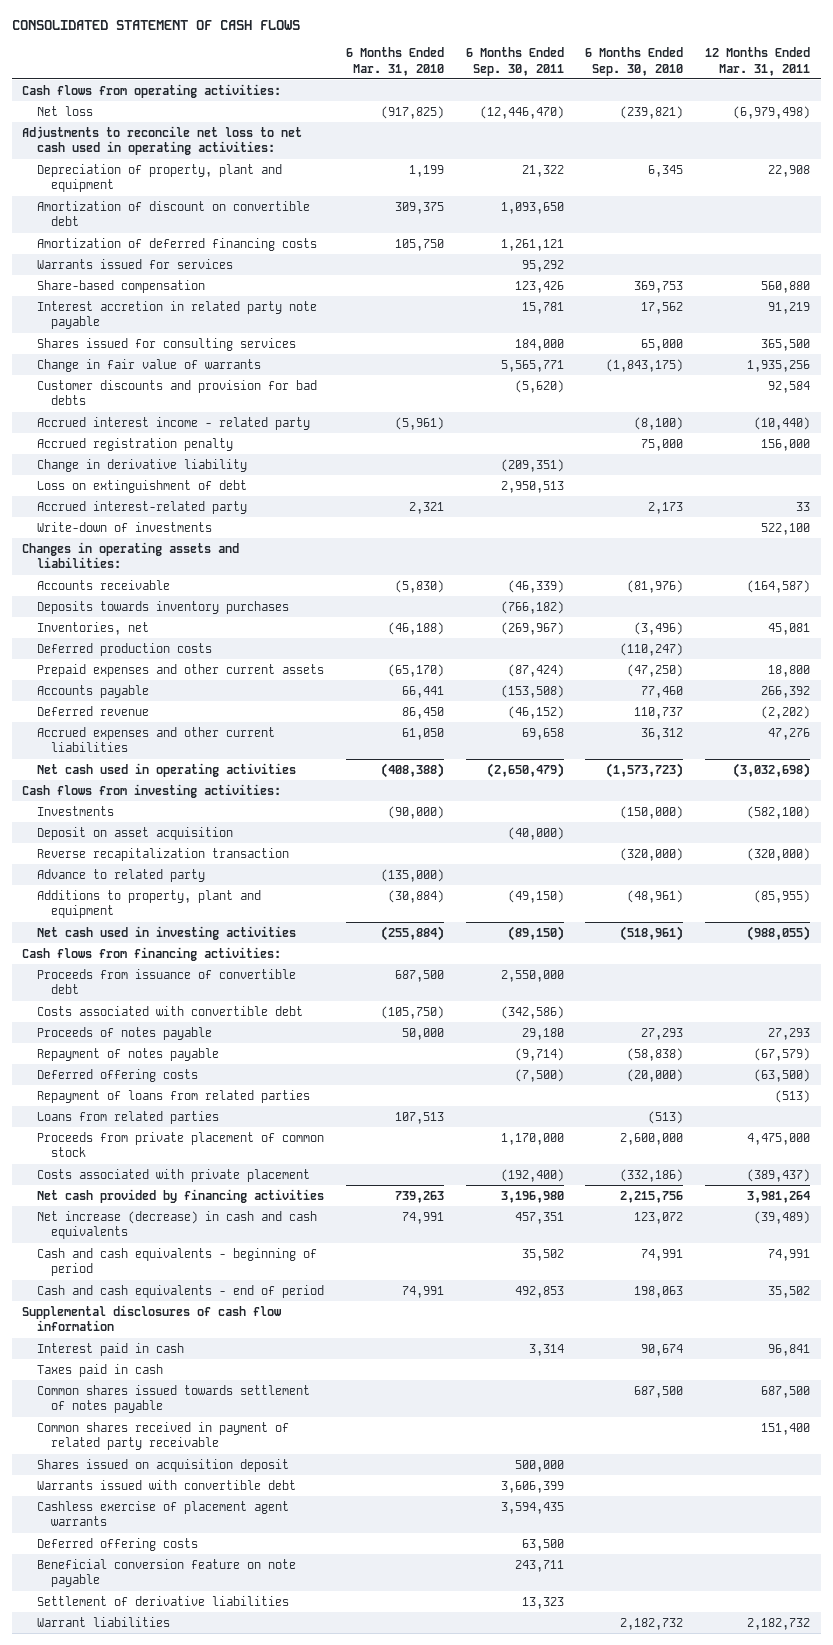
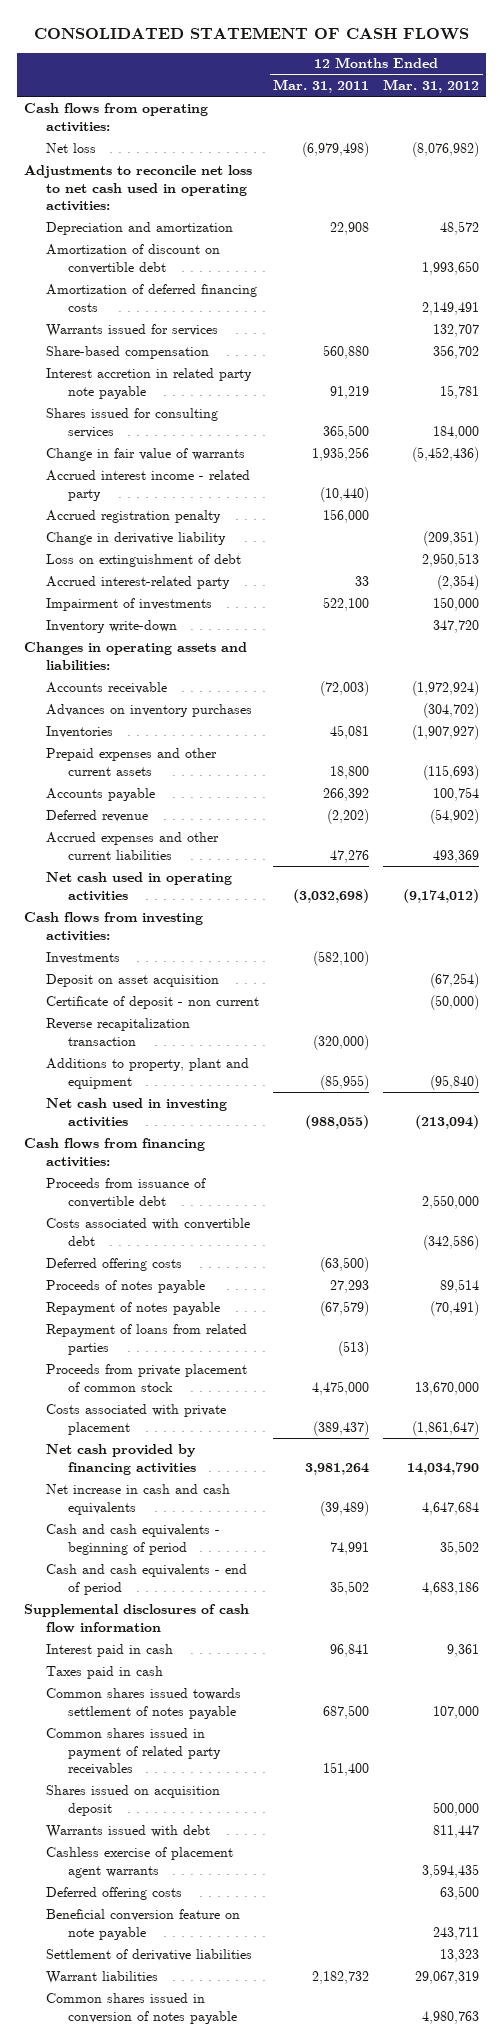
- | 6 Months Ended Mar. 31, 2010 | 6 Months Ended Sep. 30, 2011 | 6 Months Ended Sep. 30, 2010 | 12 Months Ended Mar. 31, 2011
+ | 12 Months Ended Mar. 31, 2011 | 12 Months Ended Mar. 31, 2012
- Depreciation of property, plant and equipment | 1,199 | 21,322 | 6,345 | 22,908
+ Depreciation and amortization | 22,908 | 48,572
- Customer discounts and provision for bad debts | | (5,620) | | 92,584
- Write-down of investments | | | | 522,100
+ Impairment of investments | 522,100 | 150,000
+ Inventory write-down | | 347,720
- Accounts receivable | (5,830) | (46,339) | (81,976) | (164,587)
- Deposits towards inventory purchases | | (766,182) | |
- Inventories, net | (46,188) | (269,967) | (3,496) | 45,081
- Deferred production costs | | | (110,247) |
+ Accounts receivable | (72,003) | (1,972,924)
+ Advances on inventory purchases | | (304,702)
+ Inventories | 45,081 | (1,907,927)
+ Certificate of deposit - non current | | (50,000)
- Advance to related party | (135,000) | | |
moved up: Deferred offering costs | (63,500) |
- Loans from related parties | 107,513 | | (513) |
- Net increase (decrease) in cash and cash equivalents | 74,991 | 457,351 | 123,072 | (39,489)
+ Net increase in cash and cash equivalents | (39,489) | 4,647,684
- Common shares received in payment of related party receivable | | | | 151,400
+ Common shares issued in payment of related party receivables | 151,400 |
- Warrants issued with convertible debt | | 3,606,399 | |
+ Warrants issued with debt | | 811,447
+ Common shares issued in conversion of notes payable | | 4,980,763

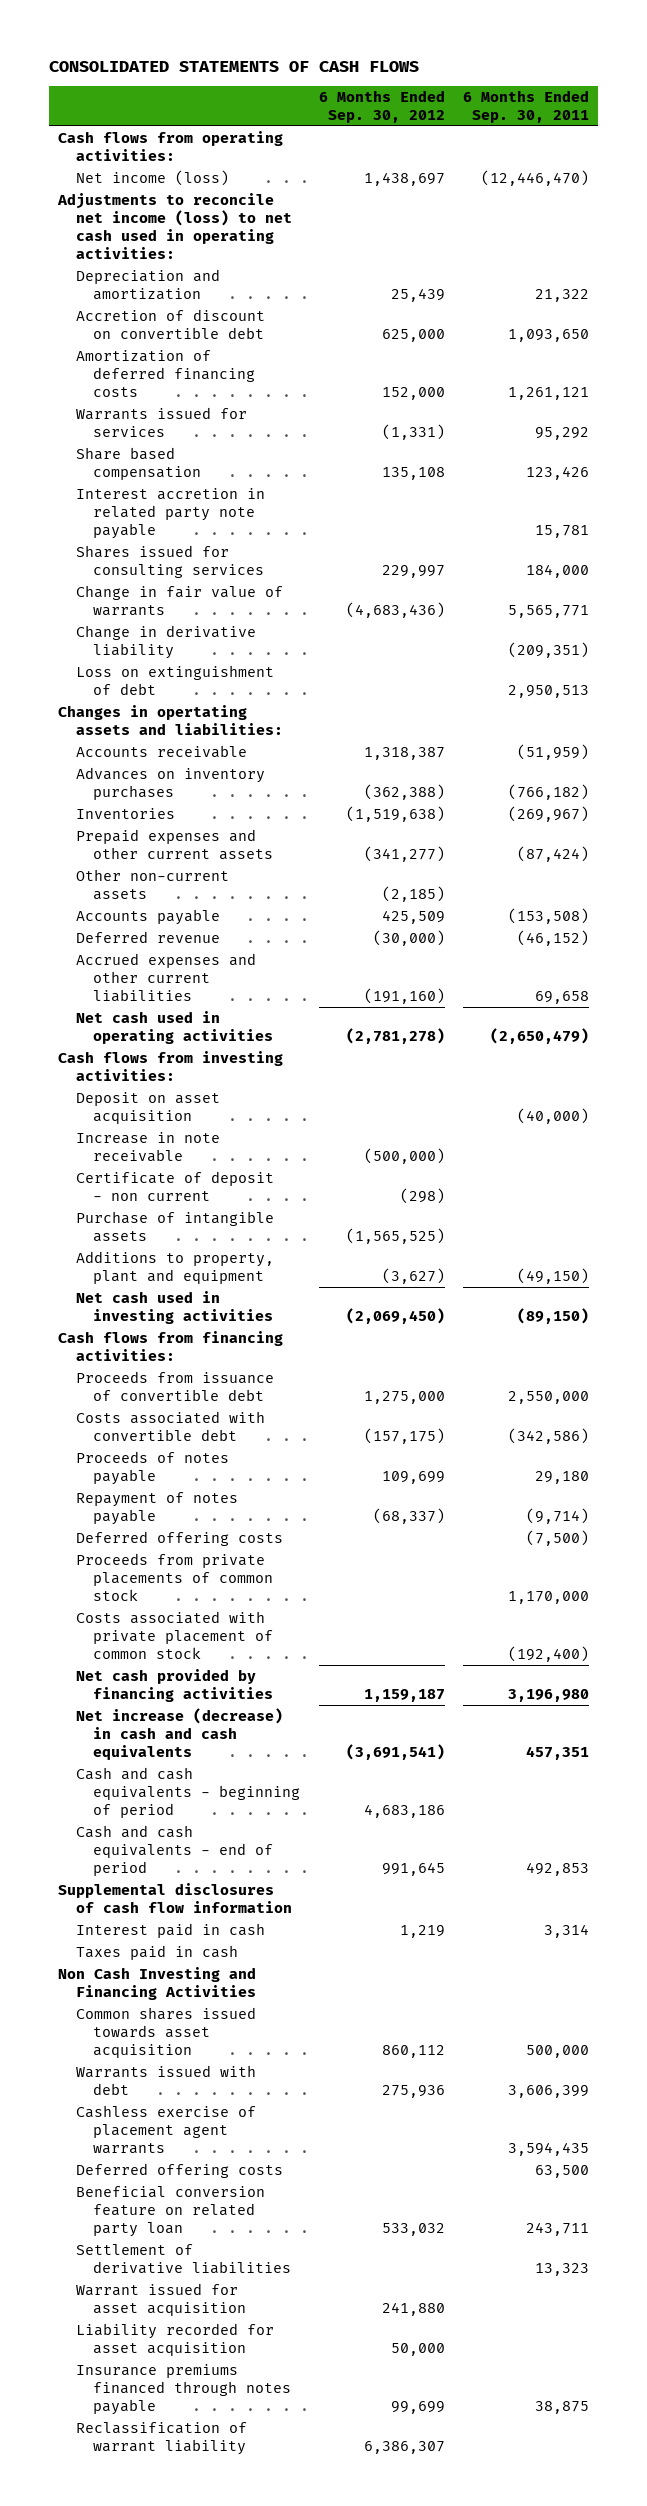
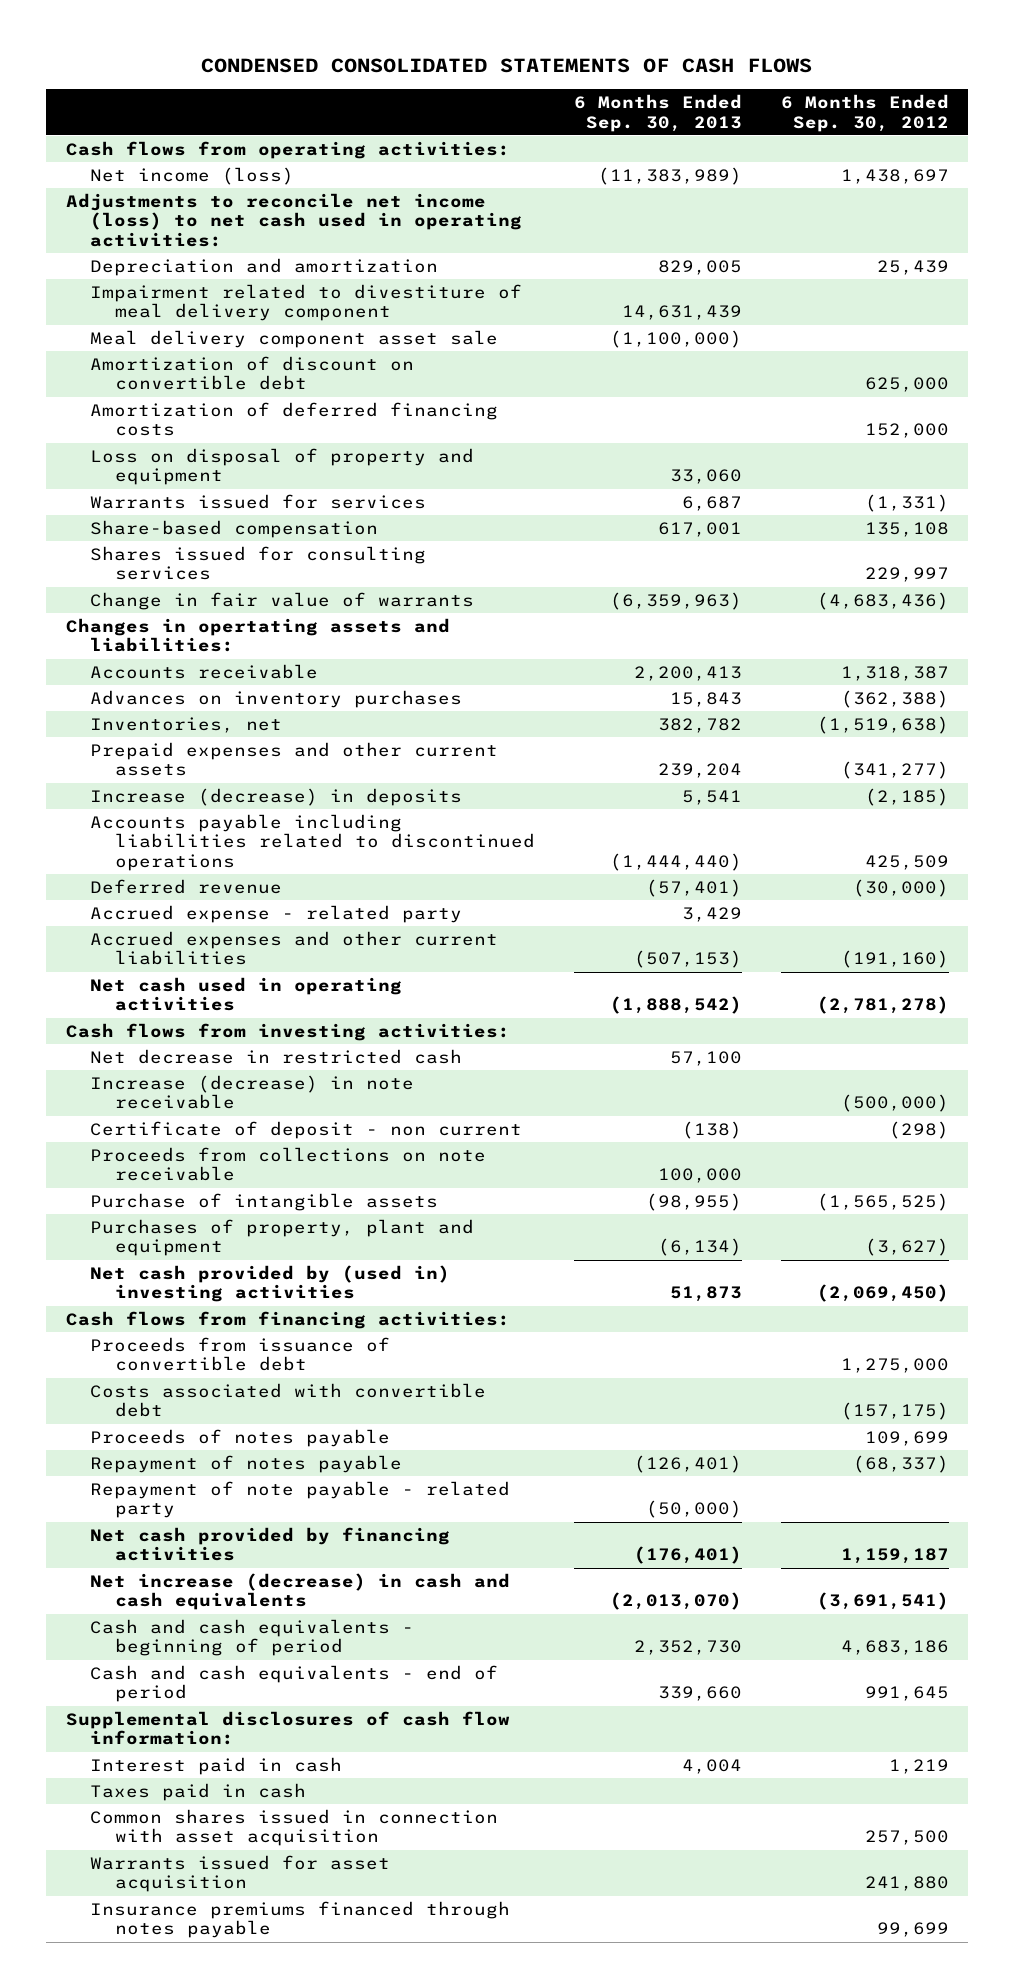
- CONSOLIDATED STATEMENTS OF CASH FLOWS
+ CONDENSED CONSOLIDATED STATEMENTS OF CASH FLOWS
- | 6 Months Ended Sep. 30, 2012 | 6 Months Ended Sep. 30, 2011
+ | 6 Months Ended Sep. 30, 2013 | 6 Months Ended Sep. 30, 2012
- Accretion of discount on convertible debt | 625,000 | 1,093,650
+ Impairment related to divestiture of meal delivery component | 14,631,439 |
+ Meal delivery component asset sale | (1,100,000) |
+ Amortization of discount on convertible debt | | 625,000
+ Loss on disposal of property and equipment | 33,060 |
- Share based compensation | 135,108 | 123,426
- Interest accretion in related party note payable | | 15,781
+ Share-based compensation | 617,001 | 135,108
- Change in derivative liability | | (209,351)
- Loss on extinguishment of debt | | 2,950,513
- Inventories | (1,519,638) | (269,967)
+ Inventories, net | 382,782 | (1,519,638)
- Other non-current assets | (2,185) |
- Accounts payable | 425,509 | (153,508)
+ Increase (decrease) in deposits | 5,541 | (2,185)
+ Accounts payable including liabilities related to discontinued operations | (1,444,440) | 425,509
+ Accrued expense - related party | 3,429 |
- Deposit on asset acquisition | | (40,000)
- Increase in note receivable | (500,000) |
+ Net decrease in restricted cash | 57,100 |
+ Increase (decrease) in note receivable | | (500,000)
+ Proceeds from collections on note receivable | 100,000 |
- Additions to property, plant and equipment | (3,627) | (49,150)
- Net cash used in investing activities | (2,069,450) | (89,150)
+ Purchases of property, plant and equipment | (6,134) | (3,627)
+ Net cash provided by (used in) investing activities | 51,873 | (2,069,450)
- Deferred offering costs | | (7,500)
- Proceeds from private placements of common stock | | 1,170,000
- Costs associated with private placement of common stock | | (192,400)
+ Repayment of note payable - related party | (50,000) |
- Supplemental disclosures of cash flow information
+ Supplemental disclosures of cash flow information:
- Non Cash Investing and Financing Activities
- Common shares issued towards asset acquisition | 860,112 | 500,000
- Warrants issued with debt | 275,936 | 3,606,399
- Cashless exercise of placement agent warrants | | 3,594,435
- Deferred offering costs | | 63,500
- Beneficial conversion feature on related party loan | 533,032 | 243,711
- Settlement of derivative liabilities | | 13,323
- Warrant issued for asset acquisition | 241,880 |
- Liability recorded for asset acquisition | 50,000 |
+ Common shares issued in connection with asset acquisition | | 257,500
+ Warrants issued for asset acquisition | | 241,880
- Reclassification of warrant liability | 6,386,307 |

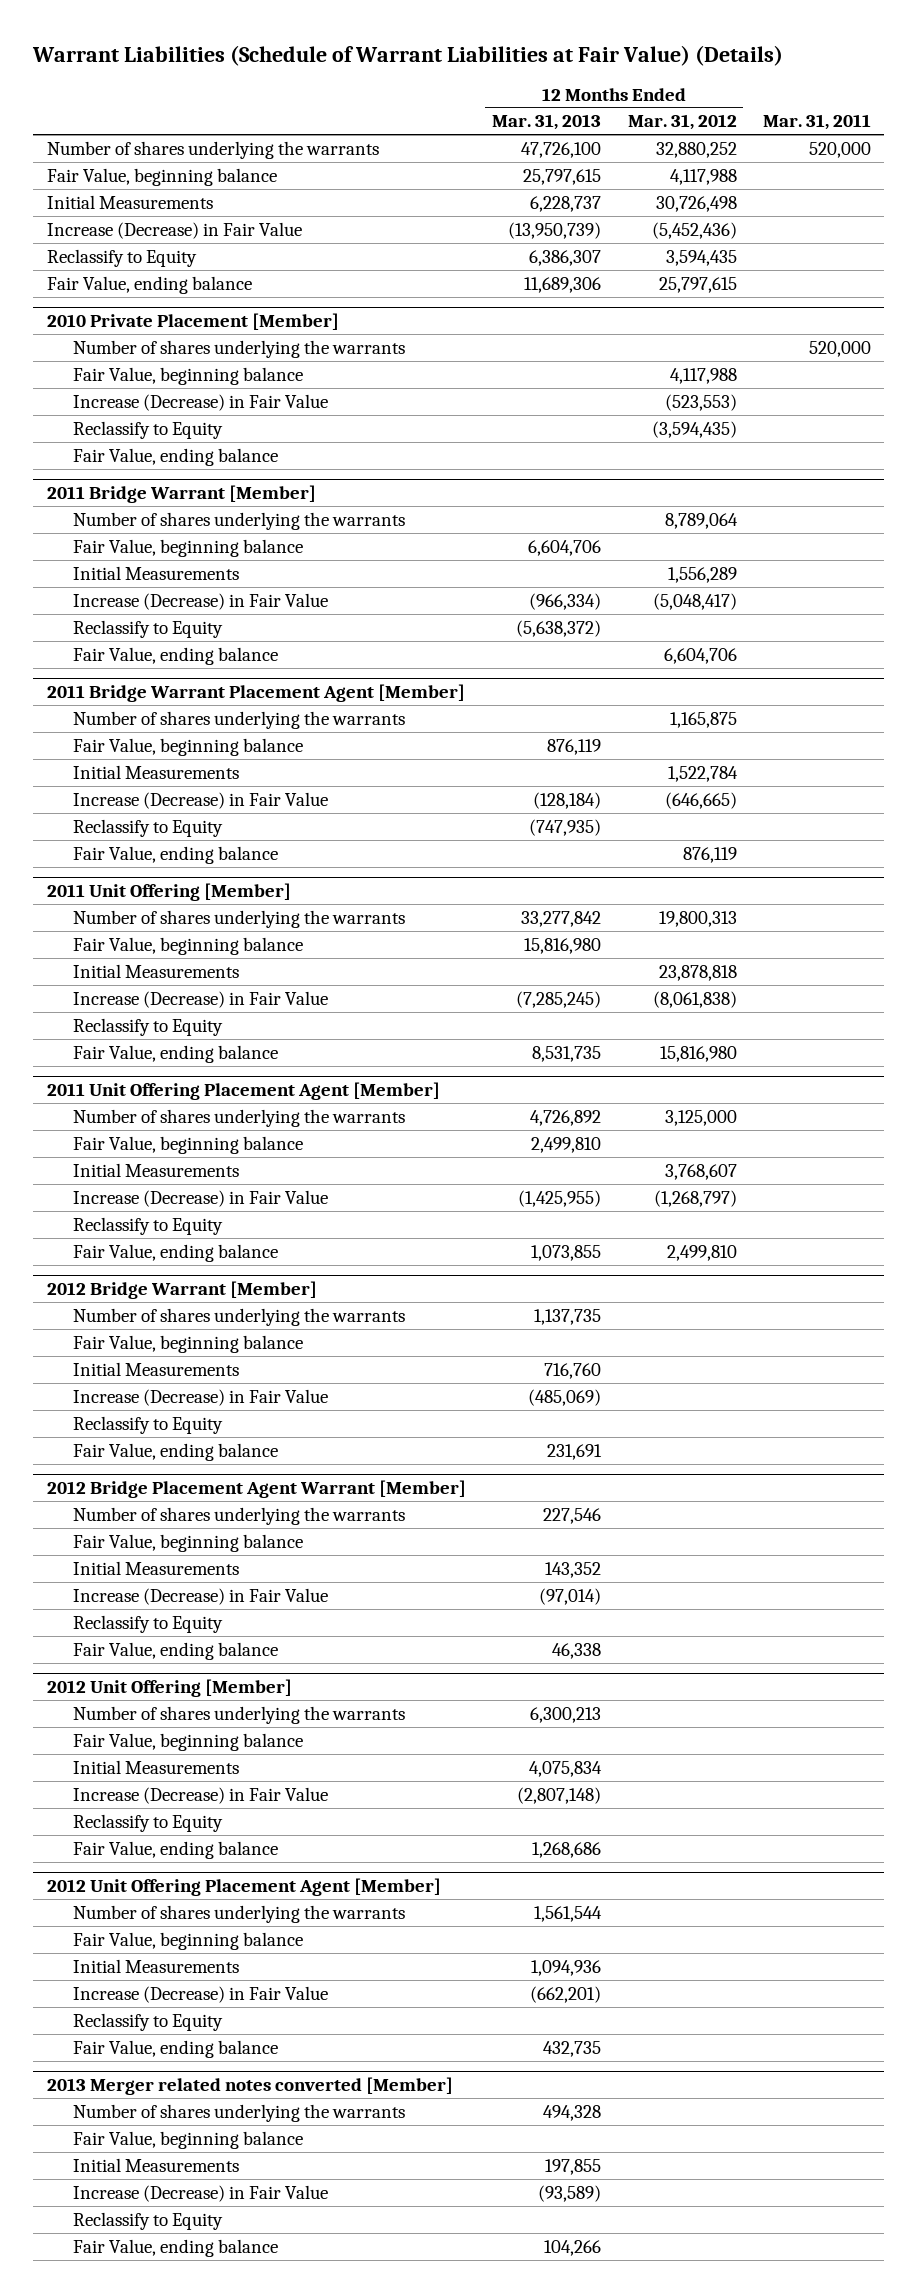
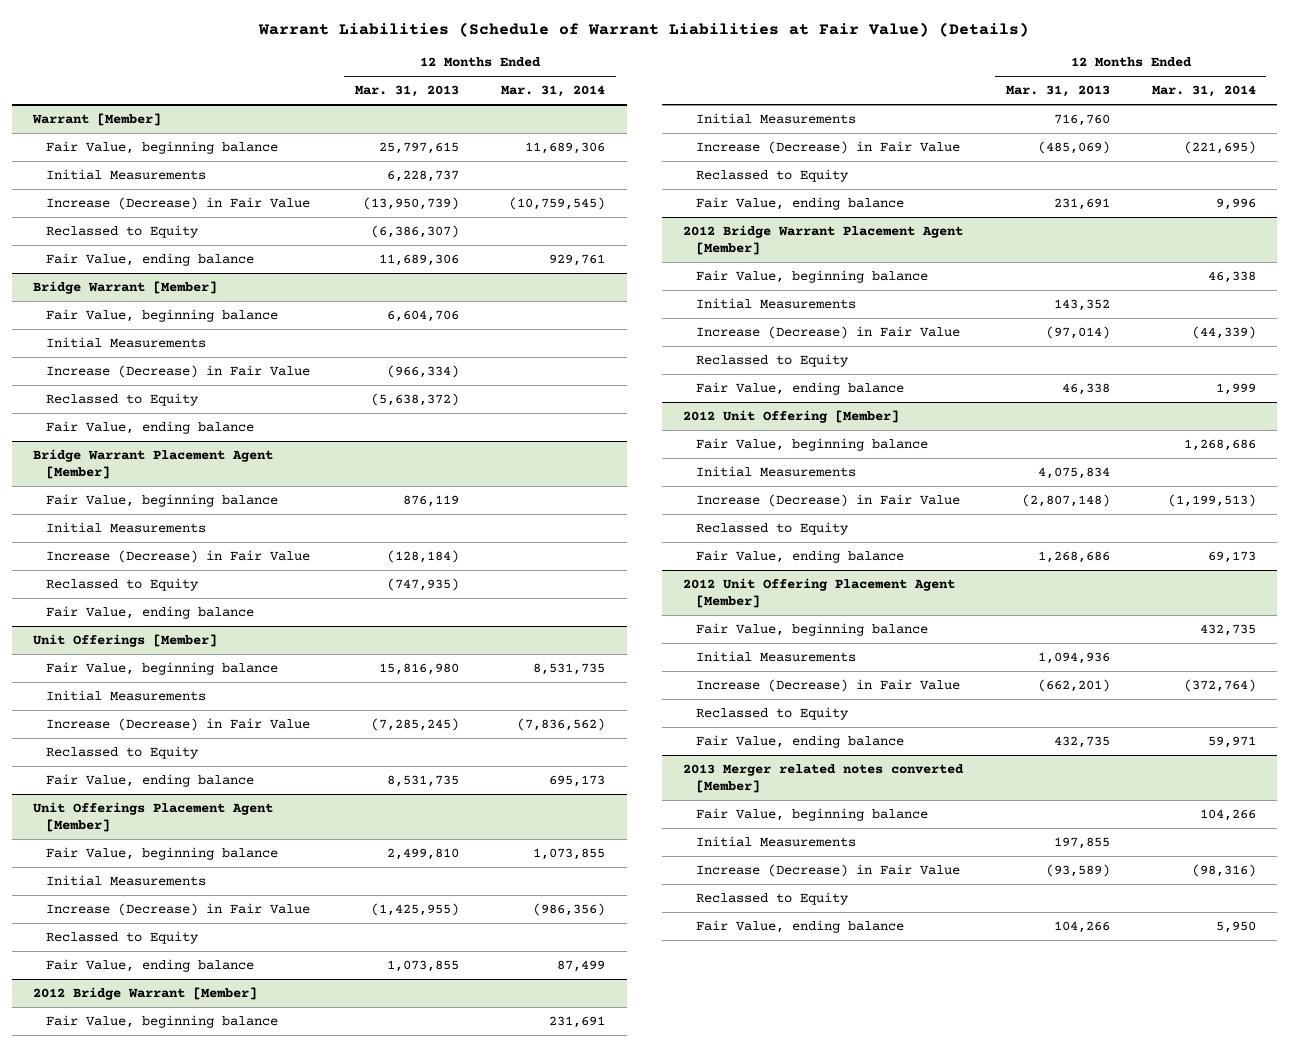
- | 12 Months Ended Mar. 31, 2013 | 12 Months Ended Mar. 31, 2012 | Mar. 31, 2011
+ | 12 Months Ended Mar. 31, 2013 | 12 Months Ended Mar. 31, 2014
- Number of shares underlying the warrants | 47,726,100 | 32,880,252 | 520,000
+ Warrant [Member]
- Reclassify to Equity | 6,386,307 | 3,594,435 |
+ Reclassed to Equity | (6,386,307) |
- 2010 Private Placement [Member]
- Number of shares underlying the warrants | | | 520,000
- Fair Value, beginning balance | | 4,117,988 |
- Increase (Decrease) in Fair Value | | (523,553) |
- Reclassify to Equity | | (3,594,435) |
- Fair Value, ending balance
- 2011 Bridge Warrant [Member]
- Number of shares underlying the warrants | | 8,789,064 |
+ Bridge Warrant [Member]
- Reclassify to Equity | (5,638,372) | |
+ Reclassed to Equity | (5,638,372) |
- 2011 Bridge Warrant Placement Agent [Member]
- Number of shares underlying the warrants | | 1,165,875 |
+ Bridge Warrant Placement Agent [Member]
- Reclassify to Equity | (747,935) | |
+ Reclassed to Equity | (747,935) |
- 2011 Unit Offering [Member]
- Number of shares underlying the warrants | 33,277,842 | 19,800,313 |
+ Unit Offerings [Member]
- Reclassify to Equity
+ Reclassed to Equity
- 2011 Unit Offering Placement Agent [Member]
- Number of shares underlying the warrants | 4,726,892 | 3,125,000 |
+ Unit Offerings Placement Agent [Member]
- Reclassify to Equity
+ Reclassed to Equity
@ 2012 Bridge Warrant [Member]
- Number of shares underlying the warrants | 1,137,735 | |
- Reclassify to Equity
+ Reclassed to Equity
- 2012 Bridge Placement Agent Warrant [Member]
- Number of shares underlying the warrants | 227,546 | |
+ 2012 Bridge Warrant Placement Agent [Member]
- Reclassify to Equity
+ Reclassed to Equity
@ 2012 Unit Offering [Member]
- Number of shares underlying the warrants | 6,300,213 | |
- Reclassify to Equity
+ Reclassed to Equity
@ 2012 Unit Offering Placement Agent [Member]
- Number of shares underlying the warrants | 1,561,544 | |
- Reclassify to Equity
+ Reclassed to Equity
@ 2013 Merger related notes converted [Member]
- Number of shares underlying the warrants | 494,328 | |
- Reclassify to Equity
+ Reclassed to Equity

